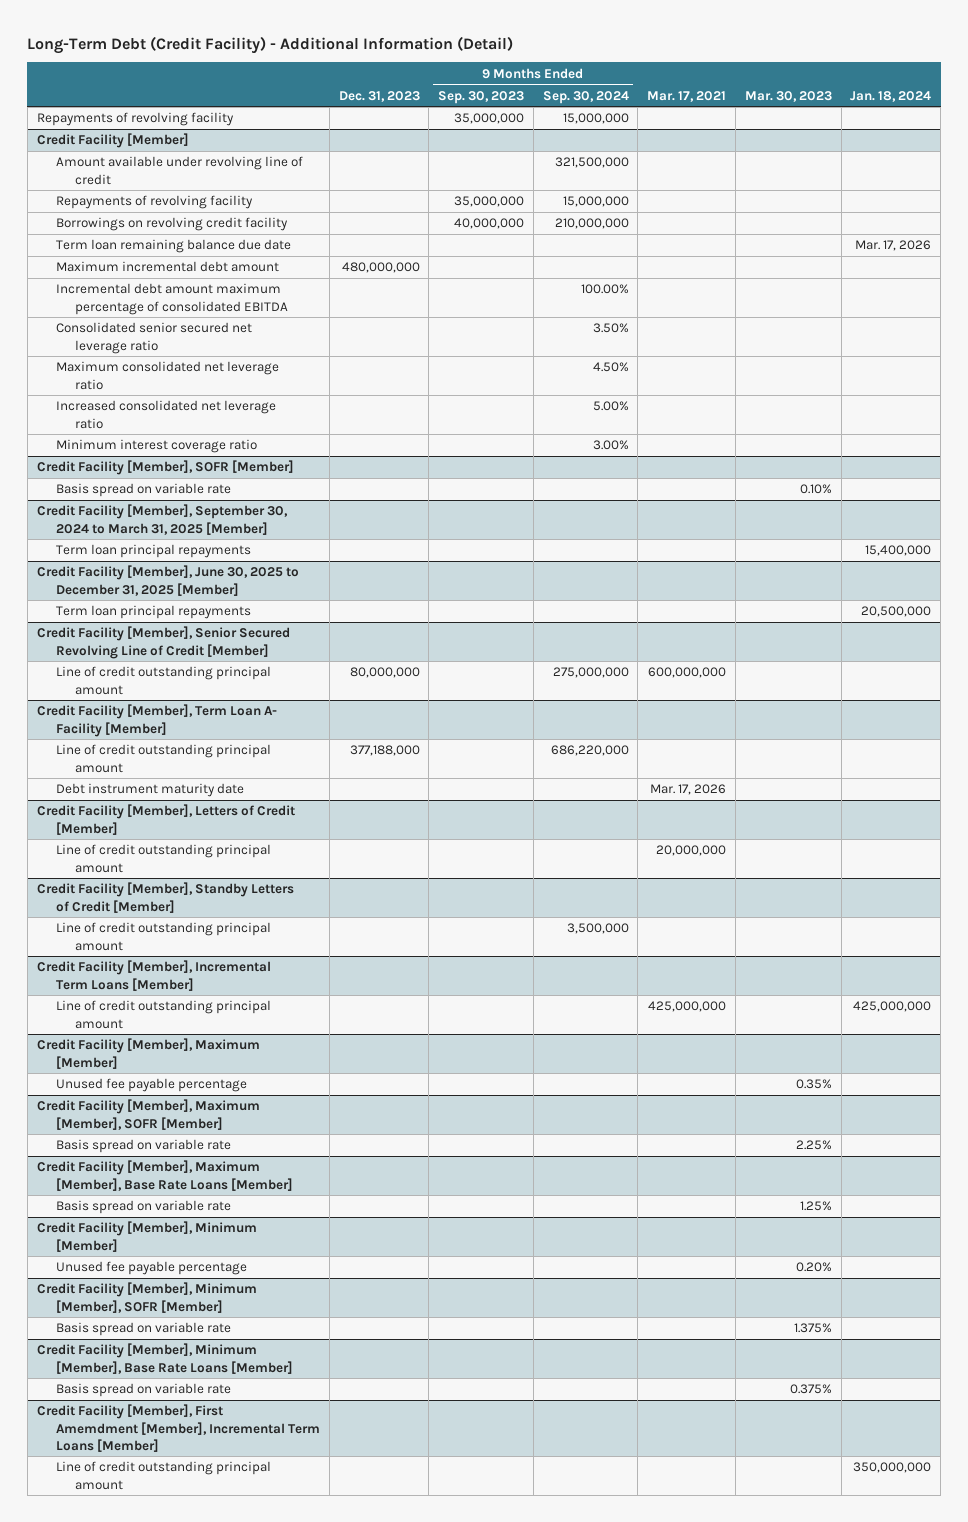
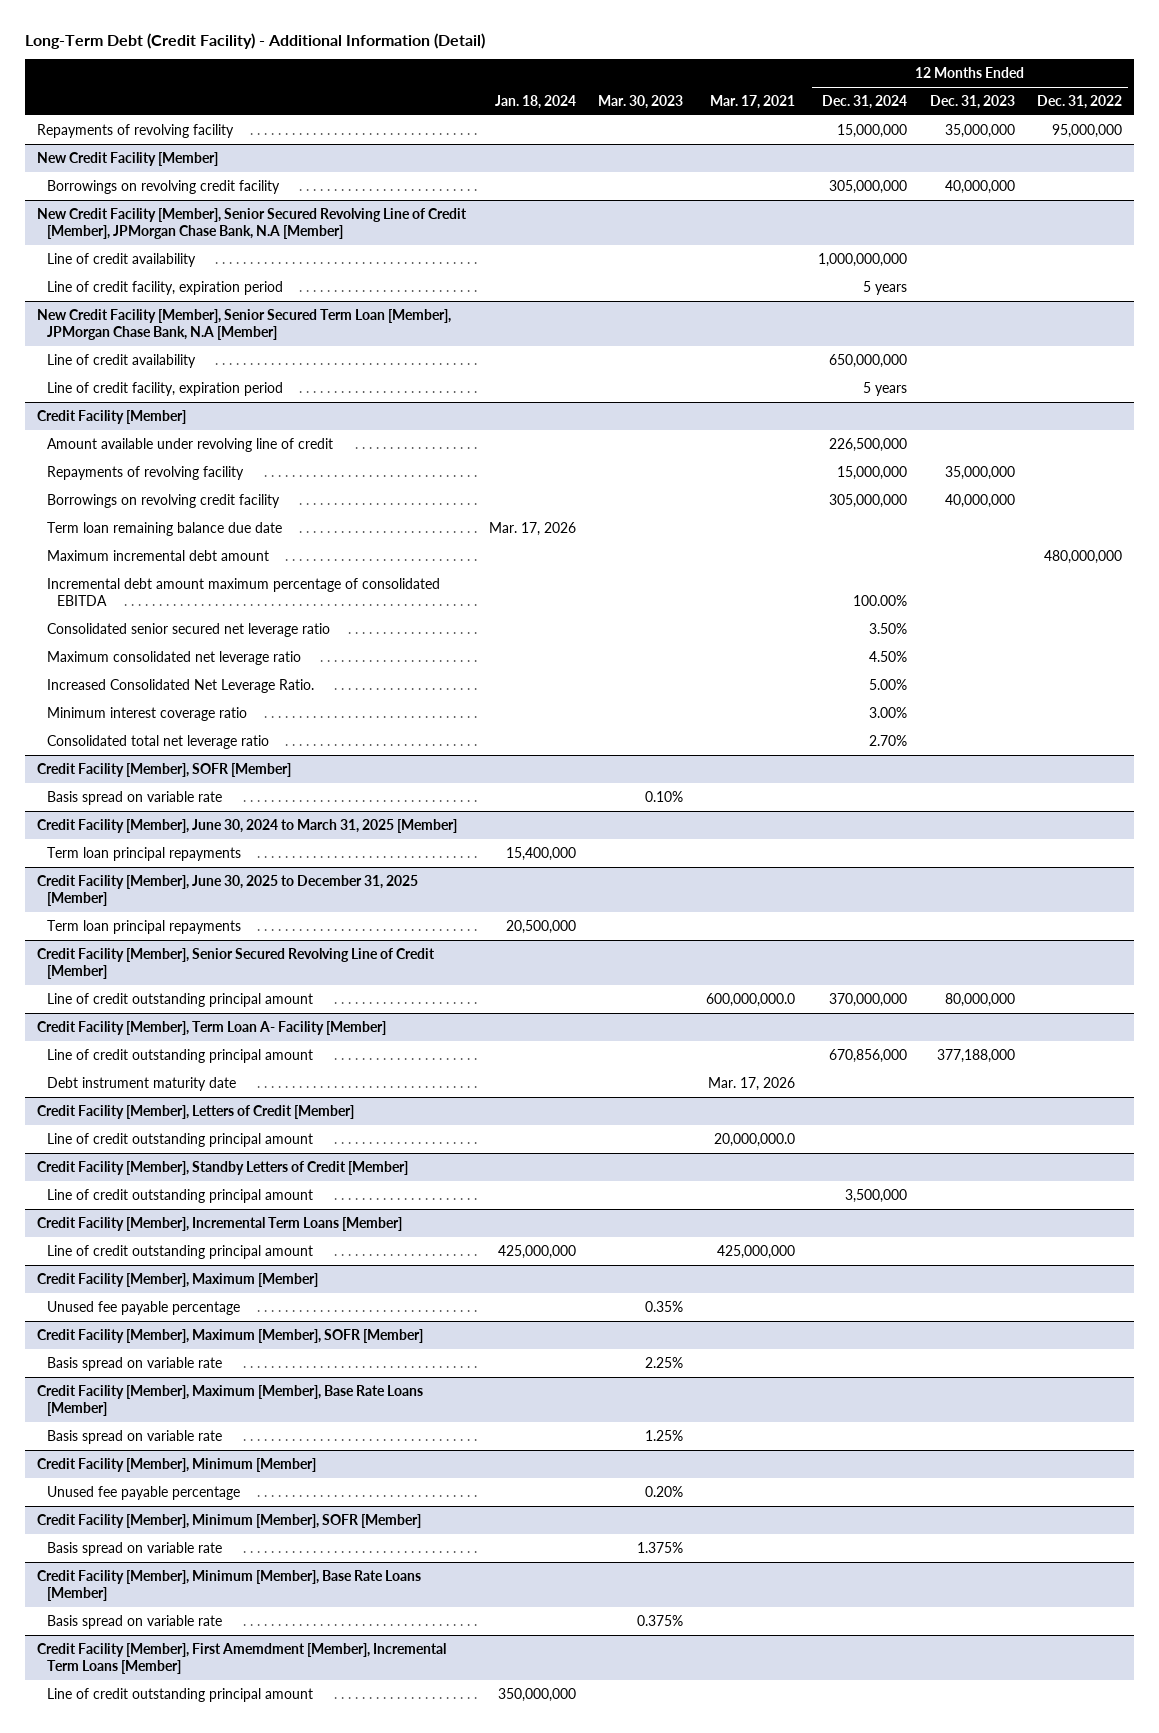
- | Dec. 31, 2023 | 9 Months Ended Sep. 30, 2023 | 9 Months Ended Sep. 30, 2024 | Mar. 17, 2021 | Mar. 30, 2023 | Jan. 18, 2024
+ | Jan. 18, 2024 | Mar. 30, 2023 | Mar. 17, 2021 | 12 Months Ended Dec. 31, 2024 | 12 Months Ended Dec. 31, 2023 | 12 Months Ended Dec. 31, 2022
+ New Credit Facility [Member]
+ Borrowings on revolving credit facility | | | | 305,000,000 | 40,000,000 |
+ New Credit Facility [Member], Senior Secured Revolving Line of Credit [Member], JPMorgan Chase Bank, N.A [Member]
+ Line of credit availability | | | | 1,000,000,000 | |
+ Line of credit facility, expiration period | | | | 5 years | |
+ New Credit Facility [Member], Senior Secured Term Loan [Member], JPMorgan Chase Bank, N.A [Member]
+ Line of credit availability | | | | 650,000,000 | |
+ Line of credit facility, expiration period | | | | 5 years | |
@ Credit Facility [Member]
- Increased consolidated net leverage ratio | | | 5.00% | | |
+ Increased Consolidated Net Leverage Ratio. | | | | 5.00% | |
+ Consolidated total net leverage ratio | | | | 2.70% | |
- Credit Facility [Member], September 30, 2024 to March 31, 2025 [Member]
+ Credit Facility [Member], June 30, 2024 to March 31, 2025 [Member]
@ Credit Facility [Member], Senior Secured Revolving Line of Credit [Member]
- Line of credit outstanding principal amount | 80,000,000 | | 275,000,000 | 600,000,000 | |
+ Line of credit outstanding principal amount | | | 600,000,000.0 | 370,000,000 | 80,000,000 |
@ Credit Facility [Member], Letters of Credit [Member]
- Line of credit outstanding principal amount | | | | 20,000,000 | |
+ Line of credit outstanding principal amount | | | 20,000,000.0 | | |

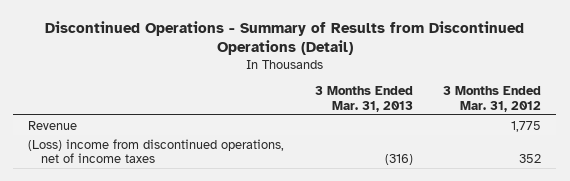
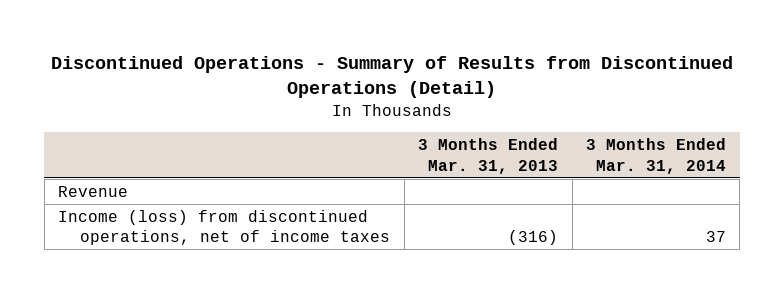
- | 3 Months Ended Mar. 31, 2013 | 3 Months Ended Mar. 31, 2012
+ | 3 Months Ended Mar. 31, 2013 | 3 Months Ended Mar. 31, 2014
- (Loss) income from discontinued operations, net of income taxes | (316) | 352
+ Income (loss) from discontinued operations, net of income taxes | (316) | 37

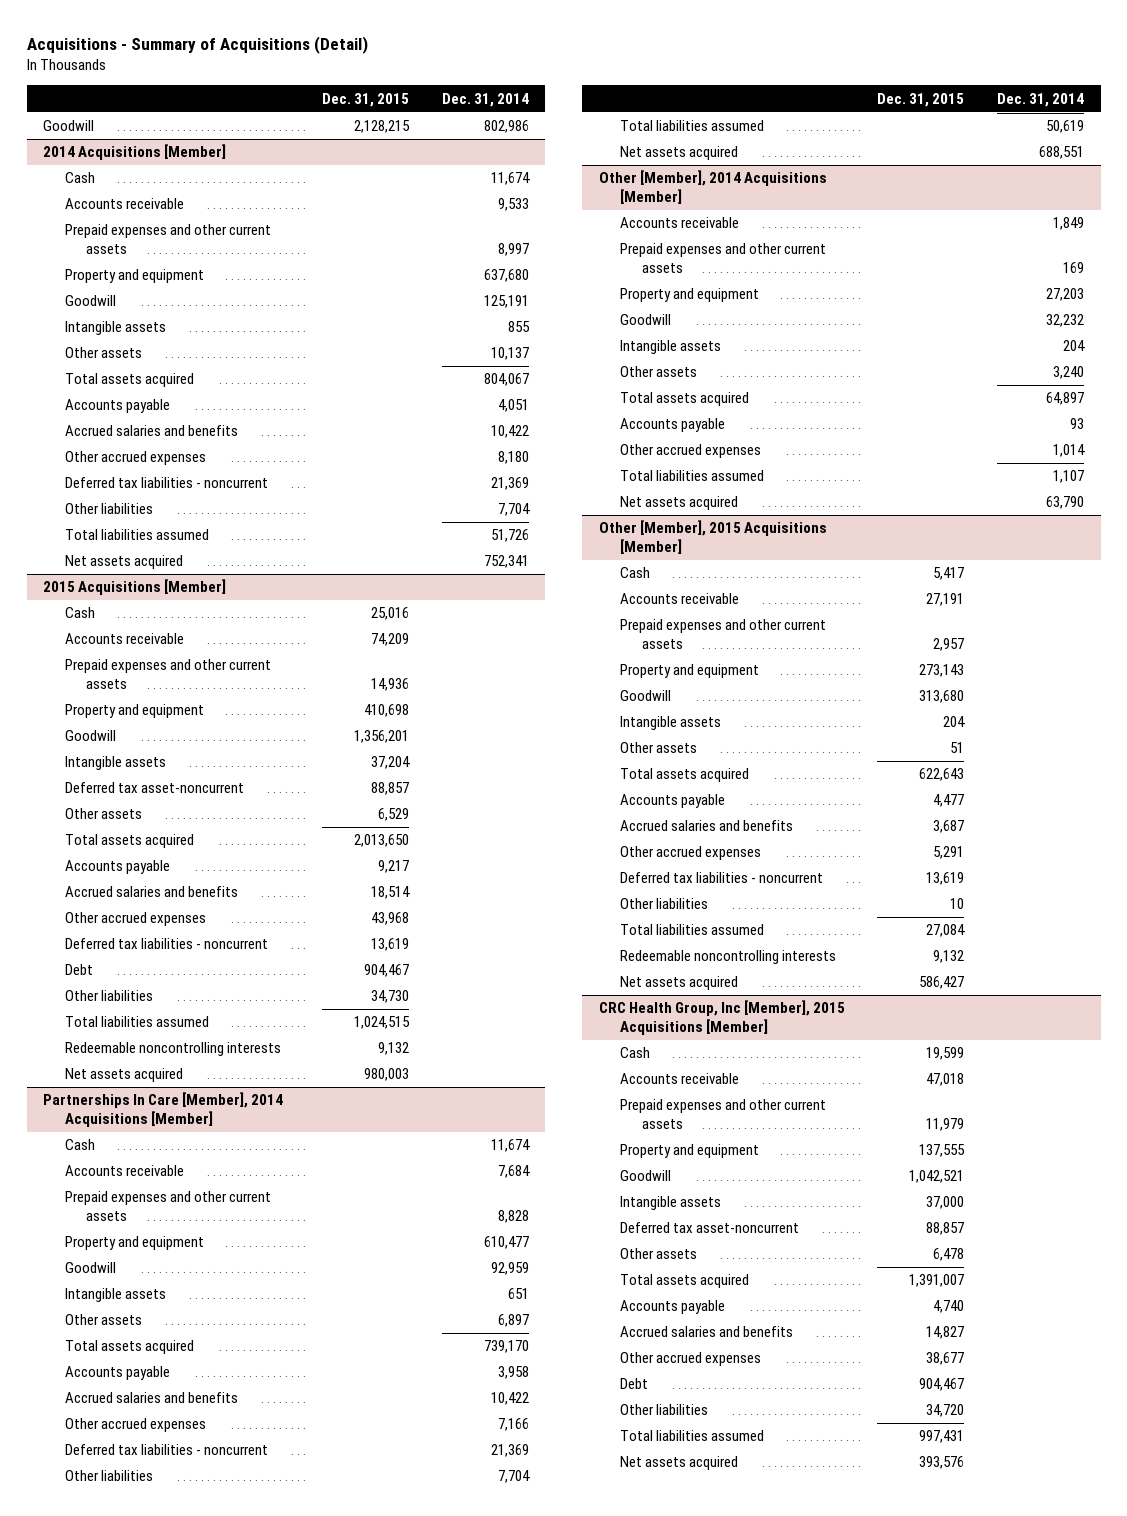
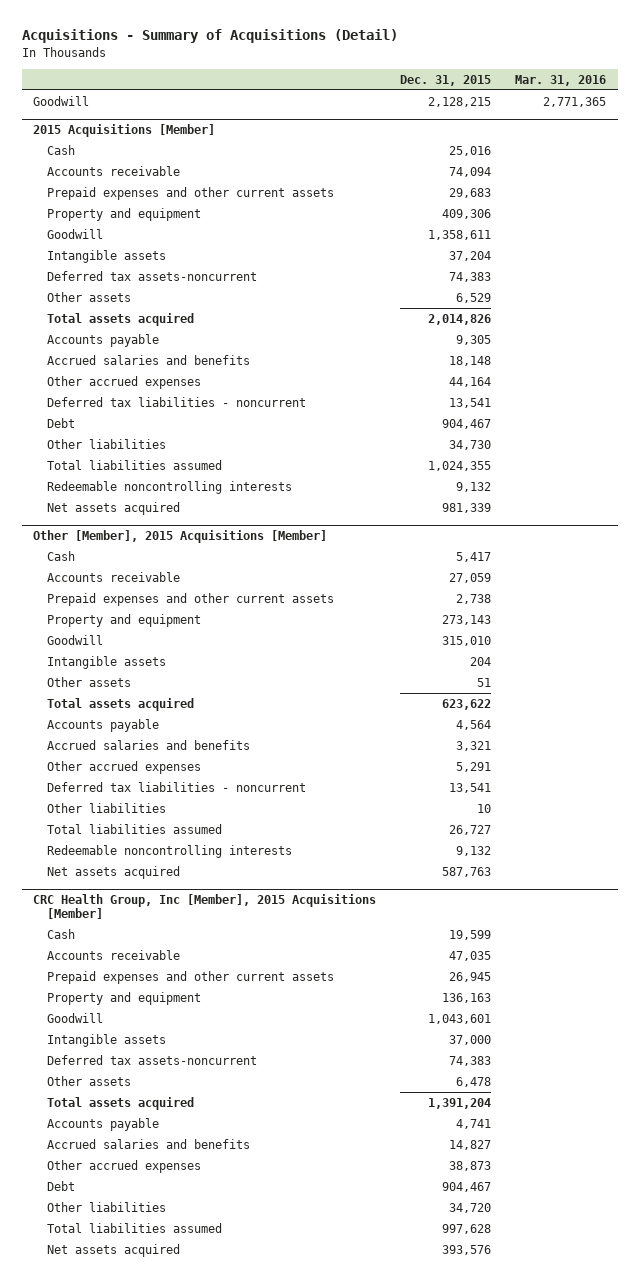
- | Dec. 31, 2015 | Dec. 31, 2014
+ | Dec. 31, 2015 | Mar. 31, 2016
- 2014 Acquisitions [Member]
- Cash | | 11,674
- Accounts receivable | | 9,533
- Prepaid expenses and other current assets | | 8,997
- Property and equipment | | 637,680
- Goodwill | | 125,191
- Intangible assets | | 855
- Other assets | | 10,137
- Total assets acquired | | 804,067
- Accounts payable | | 4,051
- Accrued salaries and benefits | | 10,422
- Other accrued expenses | | 8,180
- Deferred tax liabilities - noncurrent | | 21,369
- Other liabilities | | 7,704
- Total liabilities assumed | | 51,726
- Net assets acquired | | 752,341
@ 2015 Acquisitions [Member]
- Accounts receivable | 74,209 |
- Prepaid expenses and other current assets | 14,936 |
- Property and equipment | 410,698 |
- Goodwill | 1,356,201 |
+ Accounts receivable | 74,094 |
+ Prepaid expenses and other current assets | 29,683 |
+ Property and equipment | 409,306 |
+ Goodwill | 1,358,611 |
- Deferred tax asset-noncurrent | 88,857 |
+ Deferred tax assets-noncurrent | 74,383 |
- Total assets acquired | 2,013,650 |
- Accounts payable | 9,217 |
- Accrued salaries and benefits | 18,514 |
- Other accrued expenses | 43,968 |
- Deferred tax liabilities - noncurrent | 13,619 |
+ Total assets acquired | 2,014,826 |
+ Accounts payable | 9,305 |
+ Accrued salaries and benefits | 18,148 |
+ Other accrued expenses | 44,164 |
+ Deferred tax liabilities - noncurrent | 13,541 |
- Total liabilities assumed | 1,024,515 |
+ Total liabilities assumed | 1,024,355 |
- Net assets acquired | 980,003 |
- Partnerships In Care [Member], 2014 Acquisitions [Member]
- Cash | | 11,674
- Accounts receivable | | 7,684
- Prepaid expenses and other current assets | | 8,828
- Property and equipment | | 610,477
- Goodwill | | 92,959
- Intangible assets | | 651
- Other assets | | 6,897
- Total assets acquired | | 739,170
- Accounts payable | | 3,958
- Accrued salaries and benefits | | 10,422
- Other accrued expenses | | 7,166
- Deferred tax liabilities - noncurrent | | 21,369
- Other liabilities | | 7,704
- Total liabilities assumed | | 50,619
- Net assets acquired | | 688,551
- Other [Member], 2014 Acquisitions [Member]
- Accounts receivable | | 1,849
- Prepaid expenses and other current assets | | 169
- Property and equipment | | 27,203
- Goodwill | | 32,232
- Intangible assets | | 204
- Other assets | | 3,240
- Total assets acquired | | 64,897
- Accounts payable | | 93
- Other accrued expenses | | 1,014
- Total liabilities assumed | | 1,107
- Net assets acquired | | 63,790
@ 2015 Acquisitions [Member]
+ Net assets acquired | 981,339 |
@ Other [Member], 2015 Acquisitions [Member]
- Accounts receivable | 27,191 |
- Prepaid expenses and other current assets | 2,957 |
+ Accounts receivable | 27,059 |
+ Prepaid expenses and other current assets | 2,738 |
- Goodwill | 313,680 |
+ Goodwill | 315,010 |
- Total assets acquired | 622,643 |
- Accounts payable | 4,477 |
- Accrued salaries and benefits | 3,687 |
+ Total assets acquired | 623,622 |
+ Accounts payable | 4,564 |
+ Accrued salaries and benefits | 3,321 |
- Deferred tax liabilities - noncurrent | 13,619 |
+ Deferred tax liabilities - noncurrent | 13,541 |
- Total liabilities assumed | 27,084 |
+ Total liabilities assumed | 26,727 |
- Net assets acquired | 586,427 |
+ Net assets acquired | 587,763 |
@ CRC Health Group, Inc [Member], 2015 Acquisitions [Member]
- Accounts receivable | 47,018 |
- Prepaid expenses and other current assets | 11,979 |
- Property and equipment | 137,555 |
- Goodwill | 1,042,521 |
+ Accounts receivable | 47,035 |
+ Prepaid expenses and other current assets | 26,945 |
+ Property and equipment | 136,163 |
+ Goodwill | 1,043,601 |
- Deferred tax asset-noncurrent | 88,857 |
+ Deferred tax assets-noncurrent | 74,383 |
- Total assets acquired | 1,391,007 |
- Accounts payable | 4,740 |
+ Total assets acquired | 1,391,204 |
+ Accounts payable | 4,741 |
- Other accrued expenses | 38,677 |
+ Other accrued expenses | 38,873 |
- Total liabilities assumed | 997,431 |
+ Total liabilities assumed | 997,628 |

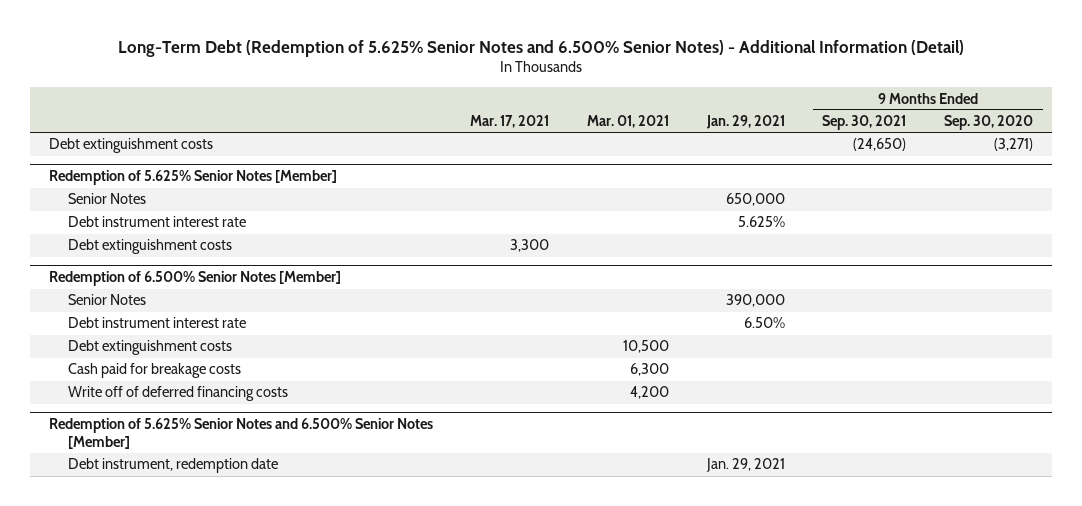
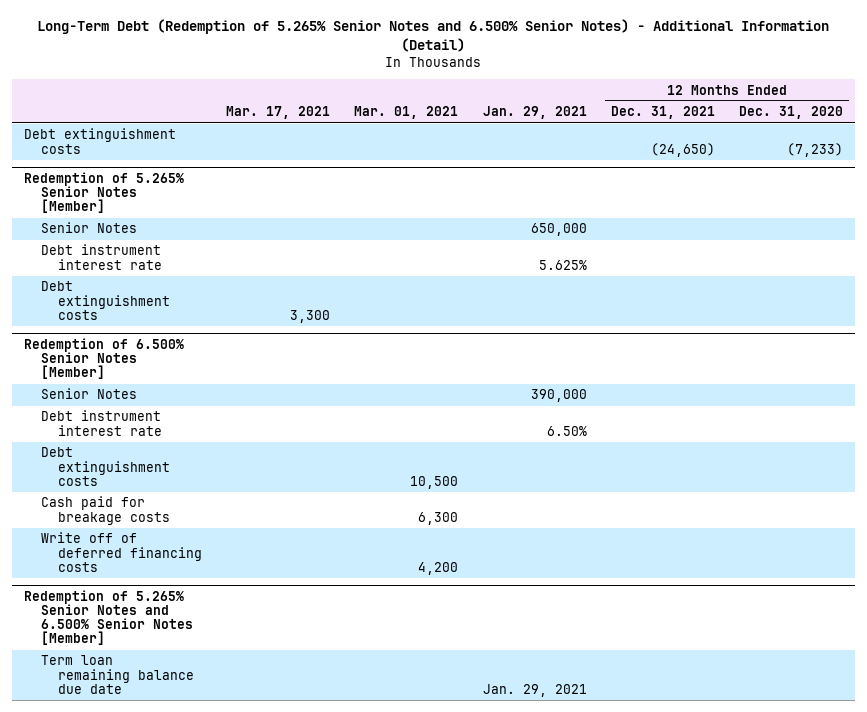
- Long-Term Debt (Redemption of 5.625% Senior Notes and 6.500% Senior Notes) - Additional Information (Detail)
+ Long-Term Debt (Redemption of 5.265% Senior Notes and 6.500% Senior Notes) - Additional Information (Detail)
- | Mar. 17, 2021 | Mar. 01, 2021 | Jan. 29, 2021 | 9 Months Ended Sep. 30, 2021 | 9 Months Ended Sep. 30, 2020
+ | Mar. 17, 2021 | Mar. 01, 2021 | Jan. 29, 2021 | 12 Months Ended Dec. 31, 2021 | 12 Months Ended Dec. 31, 2020
- Redemption of 5.625% Senior Notes [Member]
+ Redemption of 5.265% Senior Notes [Member]
- Redemption of 5.625% Senior Notes and 6.500% Senior Notes [Member]
- Debt instrument, redemption date | | | Jan. 29, 2021 | |
+ Redemption of 5.265% Senior Notes and 6.500% Senior Notes [Member]
+ Term loan remaining balance due date | | | Jan. 29, 2021 | |

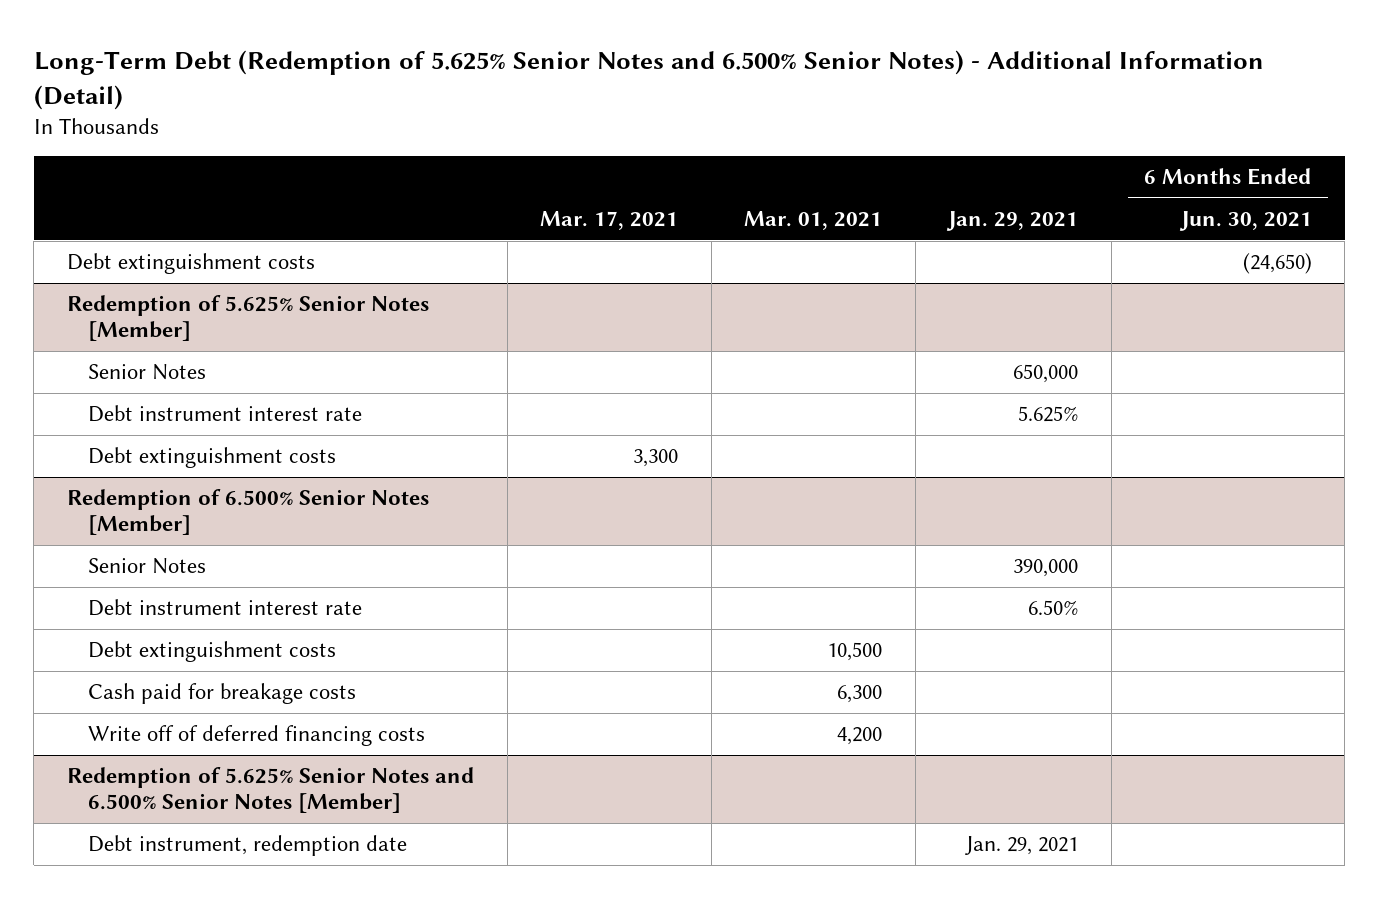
- Long-Term Debt (Redemption of 5.265% Senior Notes and 6.500% Senior Notes) - Additional Information (Detail)
+ Long-Term Debt (Redemption of 5.625% Senior Notes and 6.500% Senior Notes) - Additional Information (Detail)
- | Mar. 17, 2021 | Mar. 01, 2021 | Jan. 29, 2021 | 12 Months Ended Dec. 31, 2021 | 12 Months Ended Dec. 31, 2020
+ | Mar. 17, 2021 | Mar. 01, 2021 | Jan. 29, 2021 | 6 Months Ended Jun. 30, 2021
- Redemption of 5.265% Senior Notes [Member]
+ Redemption of 5.625% Senior Notes [Member]
- Redemption of 5.265% Senior Notes and 6.500% Senior Notes [Member]
- Term loan remaining balance due date | | | Jan. 29, 2021 | |
+ Redemption of 5.625% Senior Notes and 6.500% Senior Notes [Member]
+ Debt instrument, redemption date | | | Jan. 29, 2021 |

